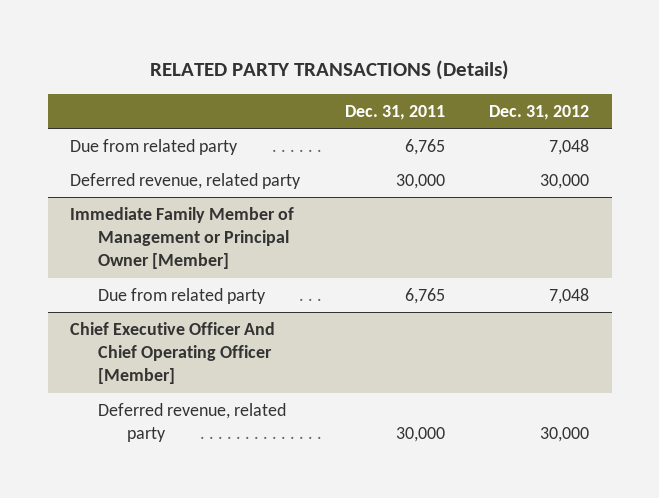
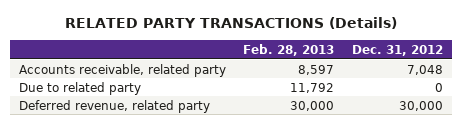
- | Dec. 31, 2011 | Dec. 31, 2012
+ | Feb. 28, 2013 | Dec. 31, 2012
- Due from related party | 6,765 | 7,048
- Deferred revenue, related party | 30,000 | 30,000
- Immediate Family Member of Management or Principal Owner [Member]
- Due from related party | 6,765 | 7,048
- Chief Executive Officer And Chief Operating Officer [Member]
+ Accounts receivable, related party | 8,597 | 7,048
+ Due to related party | 11,792 | 0

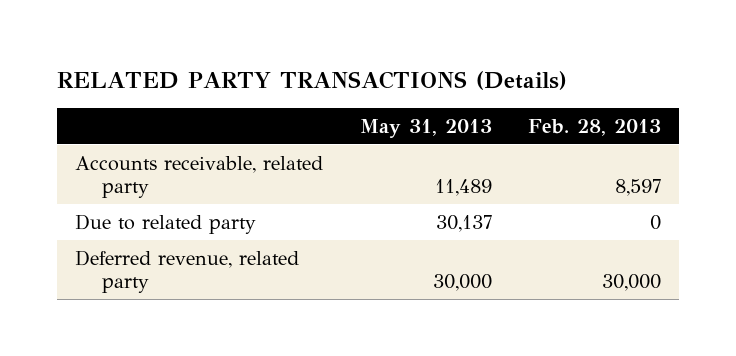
- | Feb. 28, 2013 | Dec. 31, 2012
+ | May 31, 2013 | Feb. 28, 2013
- Due to related party | 11,792 | 0
+ Due to related party | 30,137 | 0

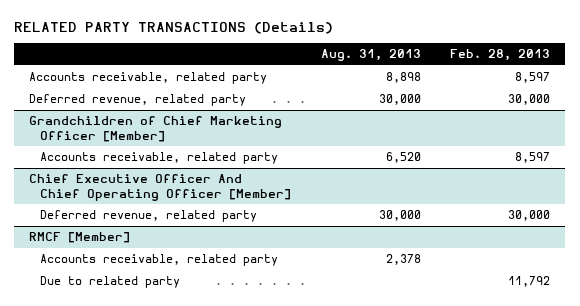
- | May 31, 2013 | Feb. 28, 2013
+ | Aug. 31, 2013 | Feb. 28, 2013
- Due to related party | 30,137 | 0
+ Grandchildren of Chief Marketing Officer [Member]
+ Accounts receivable, related party | 6,520 | 8,597
+ Chief Executive Officer And Chief Operating Officer [Member]
+ Deferred revenue, related party | 30,000 | 30,000
+ RMCF [Member]
+ Accounts receivable, related party | 2,378 |
+ Due to related party | | 11,792

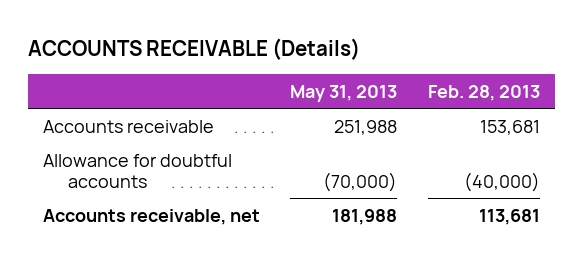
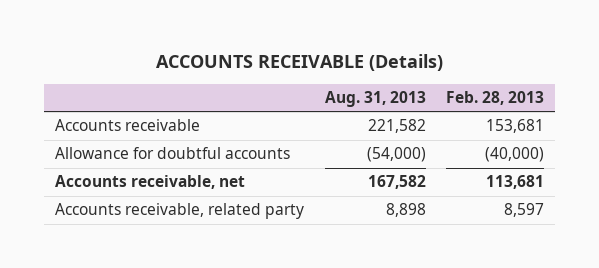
- | May 31, 2013 | Feb. 28, 2013
+ | Aug. 31, 2013 | Feb. 28, 2013
+ Accounts receivable, related party | 8,898 | 8,597

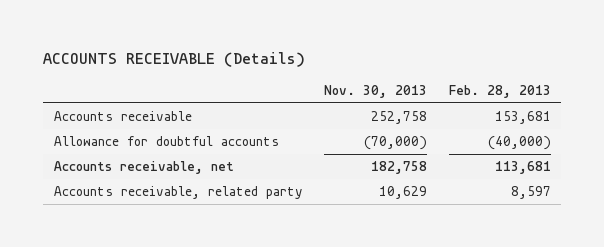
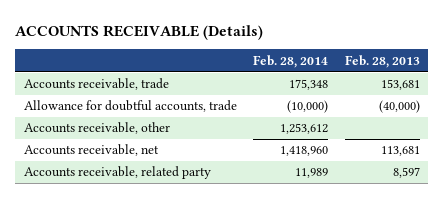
- | Nov. 30, 2013 | Feb. 28, 2013
+ | Feb. 28, 2014 | Feb. 28, 2013
- Accounts receivable | 252,758 | 153,681
- Allowance for doubtful accounts | (70,000) | (40,000)
+ Accounts receivable, trade | 175,348 | 153,681
+ Allowance for doubtful accounts, trade | (10,000) | (40,000)
+ Accounts receivable, other | 1,253,612 |

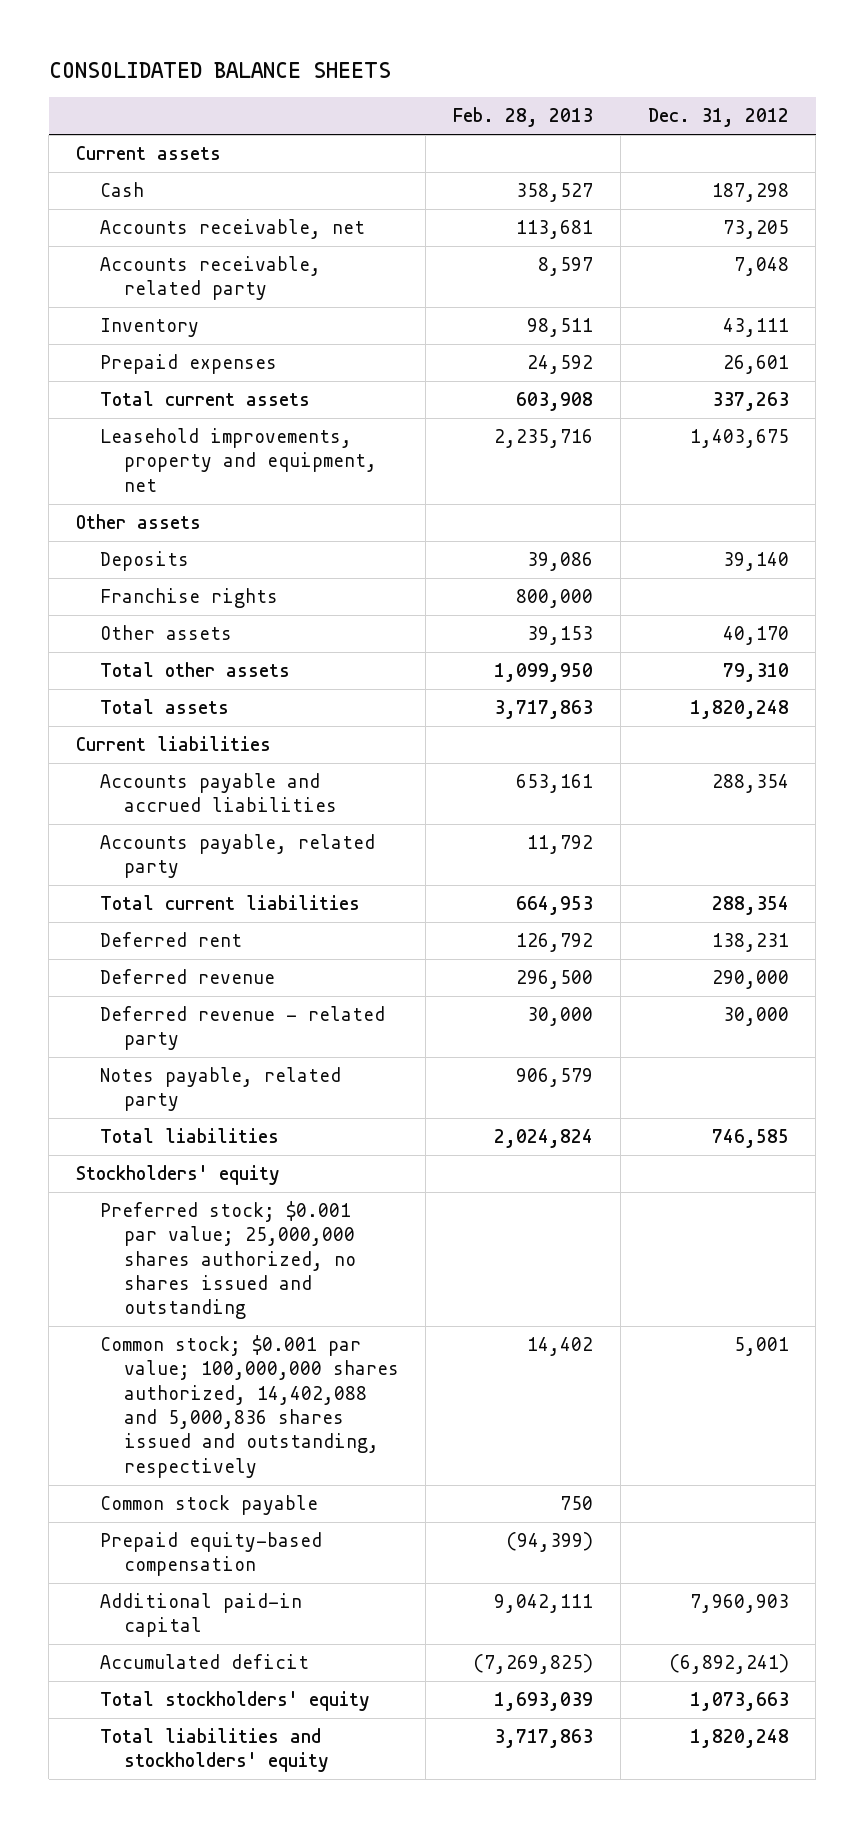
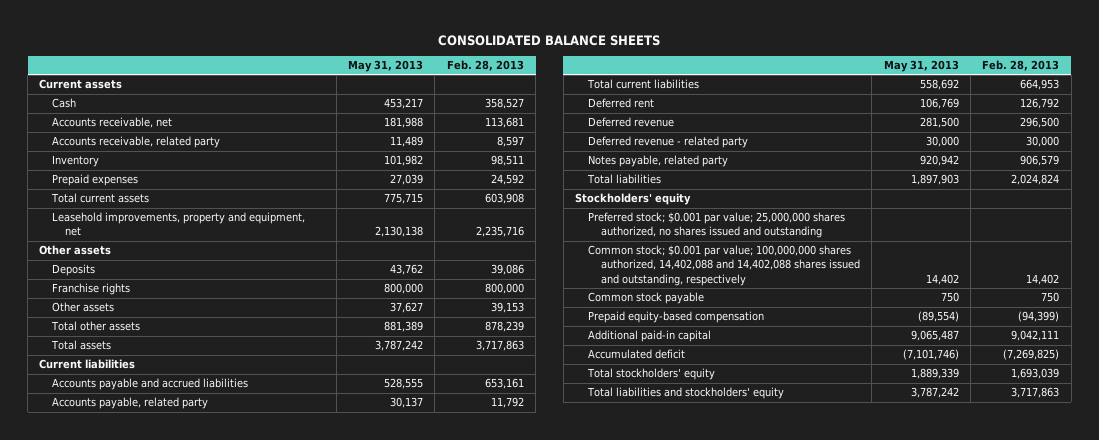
- | Feb. 28, 2013 | Dec. 31, 2012
+ | May 31, 2013 | Feb. 28, 2013
- Total other assets | 1,099,950 | 79,310
+ Total other assets | 881,389 | 878,239
- Common stock; $0.001 par value; 100,000,000 shares authorized, 14,402,088 and 5,000,836 shares issued and outstanding, respectively | 14,402 | 5,001
+ Common stock; $0.001 par value; 100,000,000 shares authorized, 14,402,088 and 14,402,088 shares issued and outstanding, respectively | 14,402 | 14,402

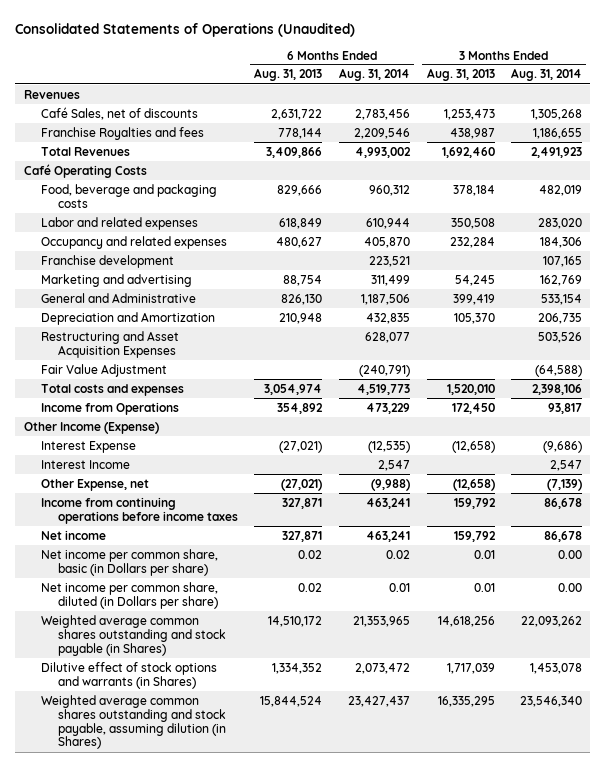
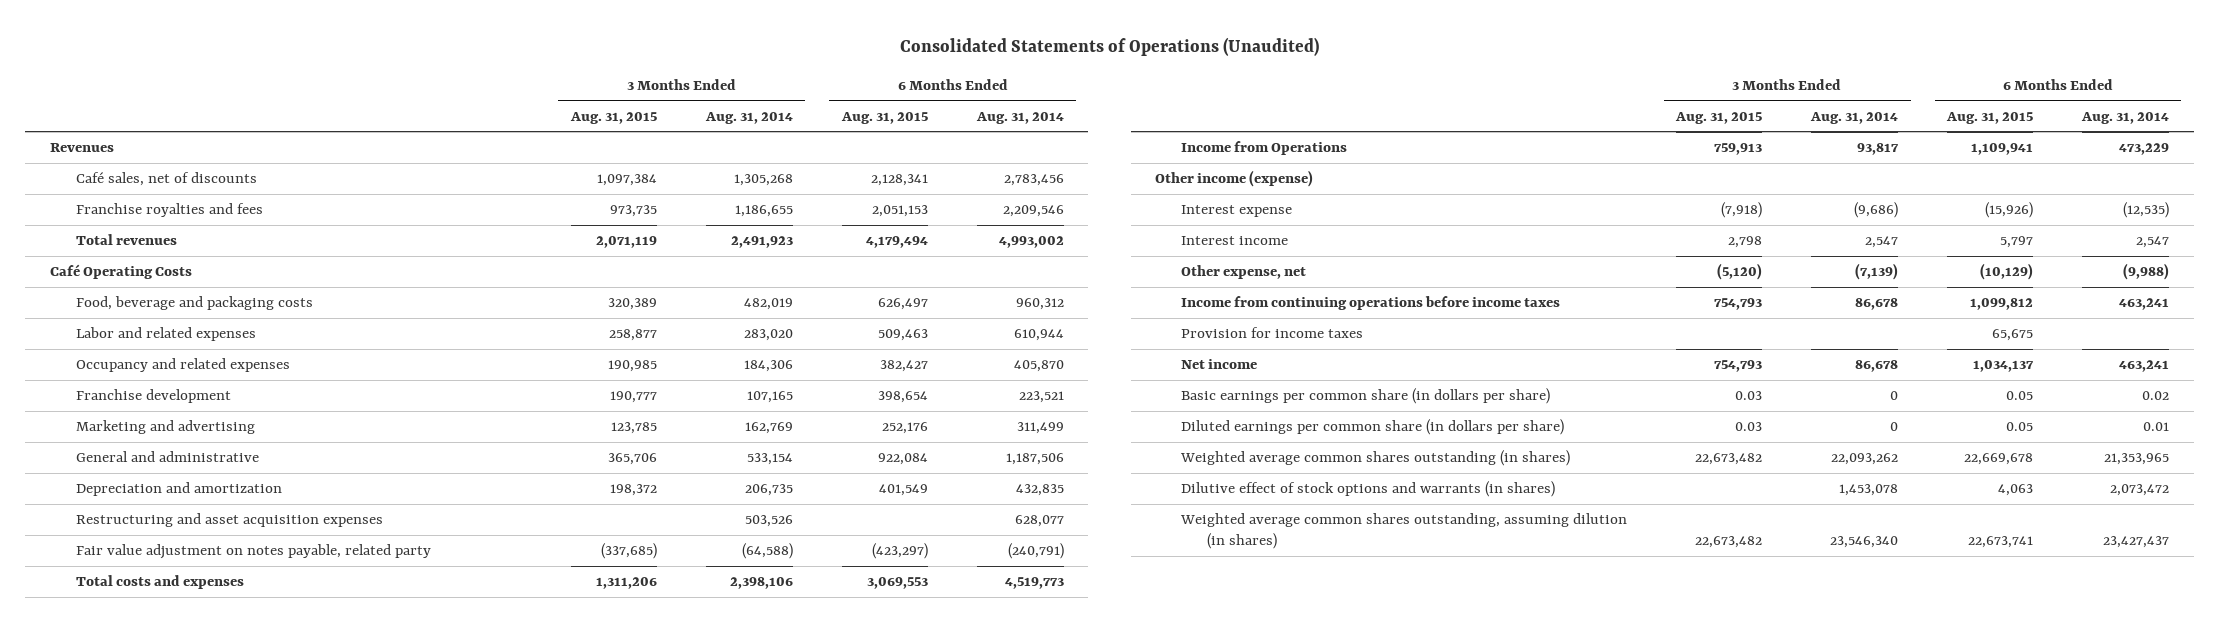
- | 6 Months Ended Aug. 31, 2013 | 6 Months Ended Aug. 31, 2014 | 3 Months Ended Aug. 31, 2013 | 3 Months Ended Aug. 31, 2014
+ | 3 Months Ended Aug. 31, 2015 | 3 Months Ended Aug. 31, 2014 | 6 Months Ended Aug. 31, 2015 | 6 Months Ended Aug. 31, 2014
- Café Sales, net of discounts | 2,631,722 | 2,783,456 | 1,253,473 | 1,305,268
- Franchise Royalties and fees | 778,144 | 2,209,546 | 438,987 | 1,186,655
- Total Revenues | 3,409,866 | 4,993,002 | 1,692,460 | 2,491,923
+ Café sales, net of discounts | 1,097,384 | 1,305,268 | 2,128,341 | 2,783,456
+ Franchise royalties and fees | 973,735 | 1,186,655 | 2,051,153 | 2,209,546
+ Total revenues | 2,071,119 | 2,491,923 | 4,179,494 | 4,993,002
- General and Administrative | 826,130 | 1,187,506 | 399,419 | 533,154
- Depreciation and Amortization | 210,948 | 432,835 | 105,370 | 206,735
- Restructuring and Asset Acquisition Expenses | | 628,077 | | 503,526
- Fair Value Adjustment | | (240,791) | | (64,588)
+ General and administrative | 365,706 | 533,154 | 922,084 | 1,187,506
+ Depreciation and amortization | 198,372 | 206,735 | 401,549 | 432,835
+ Restructuring and asset acquisition expenses | | 503,526 | | 628,077
+ Fair value adjustment on notes payable, related party | (337,685) | (64,588) | (423,297) | (240,791)
- Other Income (Expense)
- Interest Expense | (27,021) | (12,535) | (12,658) | (9,686)
- Interest Income | | 2,547 | | 2,547
- Other Expense, net | (27,021) | (9,988) | (12,658) | (7,139)
+ Other income (expense)
+ Interest expense | (7,918) | (9,686) | (15,926) | (12,535)
+ Interest income | 2,798 | 2,547 | 5,797 | 2,547
+ Other expense, net | (5,120) | (7,139) | (10,129) | (9,988)
+ Provision for income taxes | | | 65,675 |
- Net income per common share, basic (in Dollars per share) | 0.02 | 0.02 | 0.01 | 0.00
- Net income per common share, diluted (in Dollars per share) | 0.02 | 0.01 | 0.01 | 0.00
- Weighted average common shares outstanding and stock payable (in Shares) | 14,510,172 | 21,353,965 | 14,618,256 | 22,093,262
- Dilutive effect of stock options and warrants (in Shares) | 1,334,352 | 2,073,472 | 1,717,039 | 1,453,078
- Weighted average common shares outstanding and stock payable, assuming dilution (in Shares) | 15,844,524 | 23,427,437 | 16,335,295 | 23,546,340
+ Basic earnings per common share (in dollars per share) | 0.03 | 0 | 0.05 | 0.02
+ Diluted earnings per common share (in dollars per share) | 0.03 | 0 | 0.05 | 0.01
+ Weighted average common shares outstanding (in shares) | 22,673,482 | 22,093,262 | 22,669,678 | 21,353,965
+ Dilutive effect of stock options and warrants (in shares) | | 1,453,078 | 4,063 | 2,073,472
+ Weighted average common shares outstanding, assuming dilution (in shares) | 22,673,482 | 23,546,340 | 22,673,741 | 23,427,437

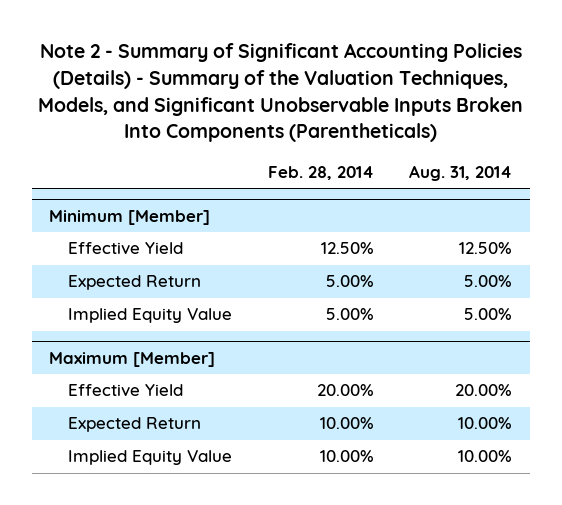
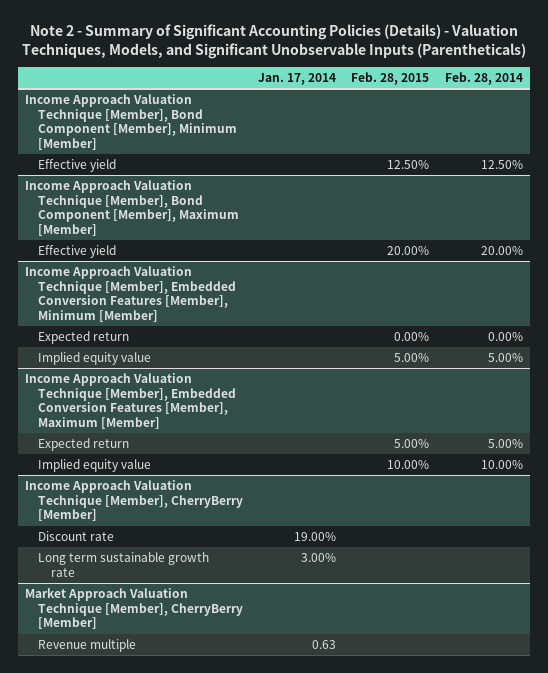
- Note 2 - Summary of Significant Accounting Policies (Details) - Summary of the Valuation Techniques, Models, and Significant Unobservable Inputs Broken Into Components (Parentheticals)
+ Note 2 - Summary of Significant Accounting Policies (Details) - Valuation Techniques, Models, and Significant Unobservable Inputs (Parentheticals)
- | Feb. 28, 2014 | Aug. 31, 2014
+ | Jan. 17, 2014 | Feb. 28, 2015 | Feb. 28, 2014
- Minimum [Member]
- Effective Yield | 12.50% | 12.50%
- Expected Return | 5.00% | 5.00%
- Implied Equity Value | 5.00% | 5.00%
- Maximum [Member]
- Effective Yield | 20.00% | 20.00%
- Expected Return | 10.00% | 10.00%
- Implied Equity Value | 10.00% | 10.00%
+ Income Approach Valuation Technique [Member], Bond Component [Member], Minimum [Member]
+ Effective yield | | 12.50% | 12.50%
+ Income Approach Valuation Technique [Member], Bond Component [Member], Maximum [Member]
+ Effective yield | | 20.00% | 20.00%
+ Income Approach Valuation Technique [Member], Embedded Conversion Features [Member], Minimum [Member]
+ Expected return | | 0.00% | 0.00%
+ Implied equity value | | 5.00% | 5.00%
+ Income Approach Valuation Technique [Member], Embedded Conversion Features [Member], Maximum [Member]
+ Expected return | | 5.00% | 5.00%
+ Implied equity value | | 10.00% | 10.00%
+ Income Approach Valuation Technique [Member], CherryBerry [Member]
+ Discount rate | 19.00% | |
+ Long term sustainable growth rate | 3.00% | |
+ Market Approach Valuation Technique [Member], CherryBerry [Member]
+ Revenue multiple | 0.63 | |

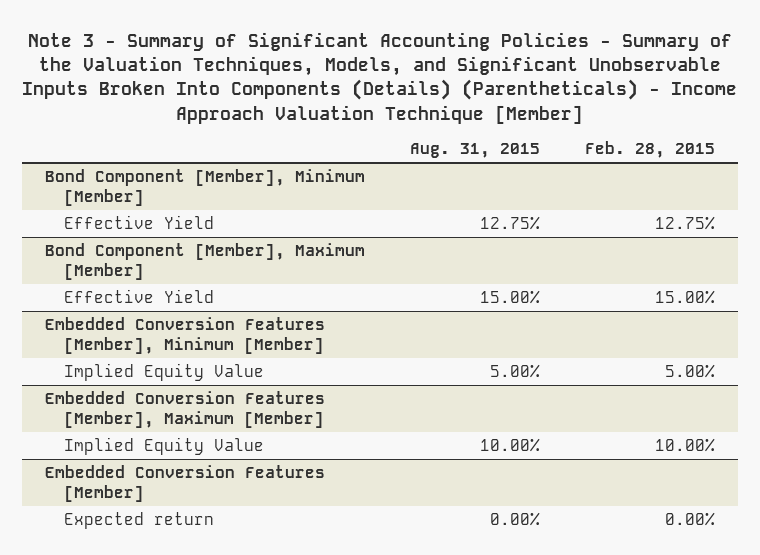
- Note 2 - Summary of Significant Accounting Policies (Details) - Valuation Techniques, Models, and Significant Unobservable Inputs (Parentheticals)
+ Note 3 - Summary of Significant Accounting Policies - Summary of the Valuation Techniques, Models, and Significant Unobservable Inputs Broken Into Components (Details) (Parentheticals) - Income Approach Valuation Technique [Member]
- | Jan. 17, 2014 | Feb. 28, 2015 | Feb. 28, 2014
+ | Aug. 31, 2015 | Feb. 28, 2015
- Income Approach Valuation Technique [Member], Bond Component [Member], Minimum [Member]
- Effective yield | | 12.50% | 12.50%
- Income Approach Valuation Technique [Member], Bond Component [Member], Maximum [Member]
- Effective yield | | 20.00% | 20.00%
- Income Approach Valuation Technique [Member], Embedded Conversion Features [Member], Minimum [Member]
+ Bond Component [Member], Minimum [Member]
+ Effective Yield | 12.75% | 12.75%
+ Bond Component [Member], Maximum [Member]
+ Effective Yield | 15.00% | 15.00%
+ Embedded Conversion Features [Member], Minimum [Member]
+ Implied Equity Value | 5.00% | 5.00%
+ Embedded Conversion Features [Member], Maximum [Member]
+ Implied Equity Value | 10.00% | 10.00%
+ Embedded Conversion Features [Member]
- Implied equity value | | 5.00% | 5.00%
- Income Approach Valuation Technique [Member], Embedded Conversion Features [Member], Maximum [Member]
- Expected return | | 5.00% | 5.00%
- Implied equity value | | 10.00% | 10.00%
- Income Approach Valuation Technique [Member], CherryBerry [Member]
- Discount rate | 19.00% | |
- Long term sustainable growth rate | 3.00% | |
- Market Approach Valuation Technique [Member], CherryBerry [Member]
- Revenue multiple | 0.63 | |

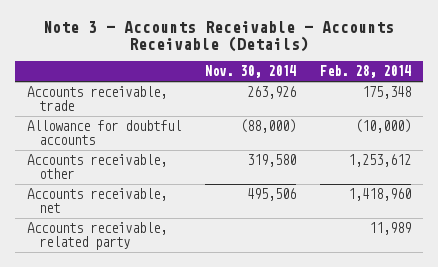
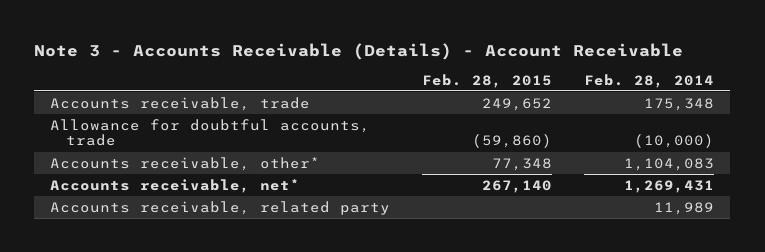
- Note 3 - Accounts Receivable - Accounts Receivable (Details)
+ Note 3 - Accounts Receivable (Details) - Account Receivable
- | Nov. 30, 2014 | Feb. 28, 2014
+ | Feb. 28, 2015 | Feb. 28, 2014
- Allowance for doubtful accounts | (88,000) | (10,000)
- Accounts receivable, other | 319,580 | 1,253,612
- Accounts receivable, net | 495,506 | 1,418,960
+ Allowance for doubtful accounts, trade | (59,860) | (10,000)
+ Accounts receivable, other* | 77,348 | 1,104,083
+ Accounts receivable, net* | 267,140 | 1,269,431

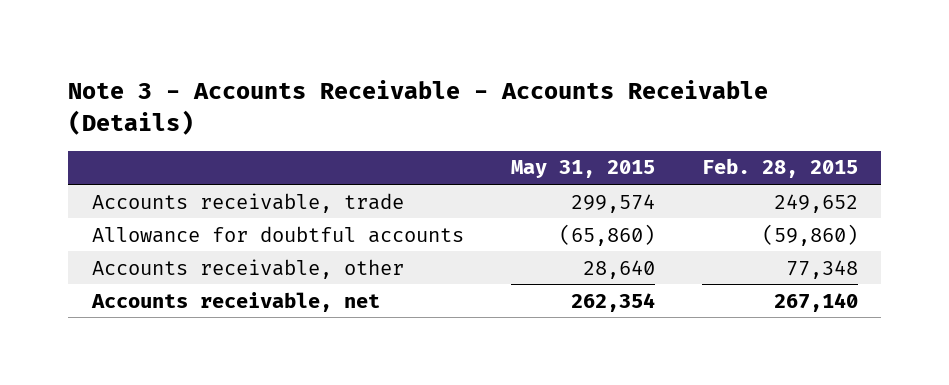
- Note 3 - Accounts Receivable (Details) - Account Receivable
+ Note 3 - Accounts Receivable - Accounts Receivable (Details)
- | Feb. 28, 2015 | Feb. 28, 2014
+ | May 31, 2015 | Feb. 28, 2015
- Allowance for doubtful accounts, trade | (59,860) | (10,000)
- Accounts receivable, other* | 77,348 | 1,104,083
- Accounts receivable, net* | 267,140 | 1,269,431
- Accounts receivable, related party | | 11,989
+ Allowance for doubtful accounts | (65,860) | (59,860)
+ Accounts receivable, other | 28,640 | 77,348
+ Accounts receivable, net | 262,354 | 267,140

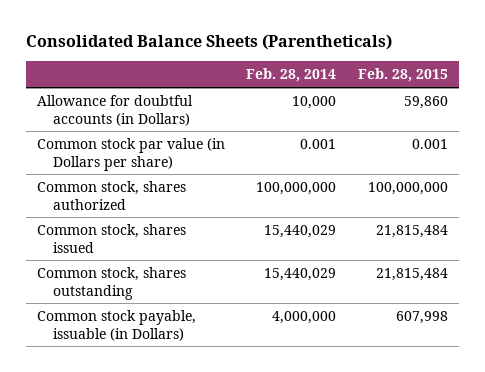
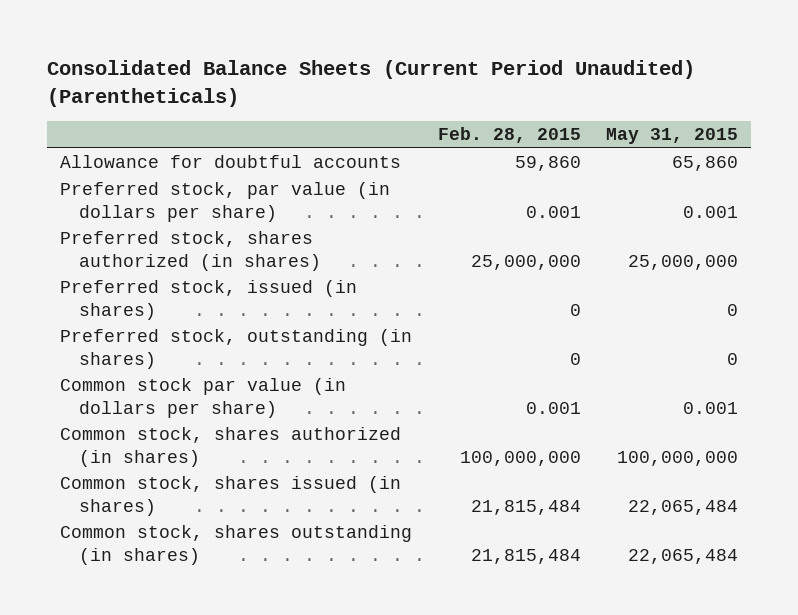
- Consolidated Balance Sheets (Parentheticals)
+ Consolidated Balance Sheets (Current Period Unaudited) (Parentheticals)
- | Feb. 28, 2014 | Feb. 28, 2015
+ | Feb. 28, 2015 | May 31, 2015
- Allowance for doubtful accounts (in Dollars) | 10,000 | 59,860
- Common stock par value (in Dollars per share) | 0.001 | 0.001
- Common stock, shares authorized | 100,000,000 | 100,000,000
- Common stock, shares issued | 15,440,029 | 21,815,484
- Common stock, shares outstanding | 15,440,029 | 21,815,484
- Common stock payable, issuable (in Dollars) | 4,000,000 | 607,998
+ Allowance for doubtful accounts | 59,860 | 65,860
+ Preferred stock, par value (in dollars per share) | 0.001 | 0.001
+ Preferred stock, shares authorized (in shares) | 25,000,000 | 25,000,000
+ Preferred stock, issued (in shares) | 0 | 0
+ Preferred stock, outstanding (in shares) | 0 | 0
+ Common stock par value (in dollars per share) | 0.001 | 0.001
+ Common stock, shares authorized (in shares) | 100,000,000 | 100,000,000
+ Common stock, shares issued (in shares) | 21,815,484 | 22,065,484
+ Common stock, shares outstanding (in shares) | 21,815,484 | 22,065,484

